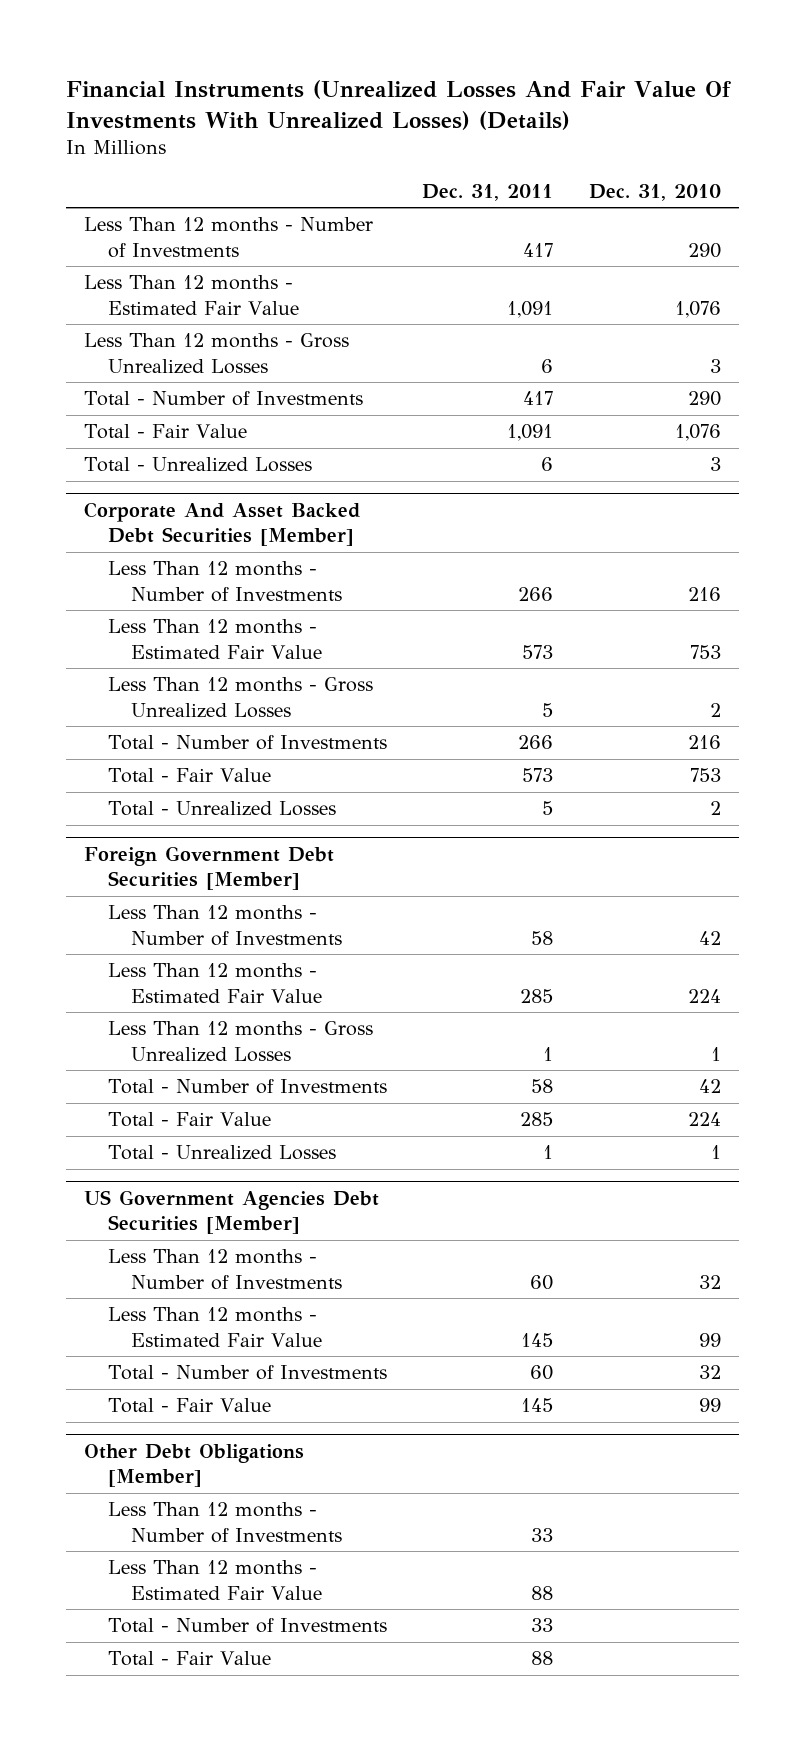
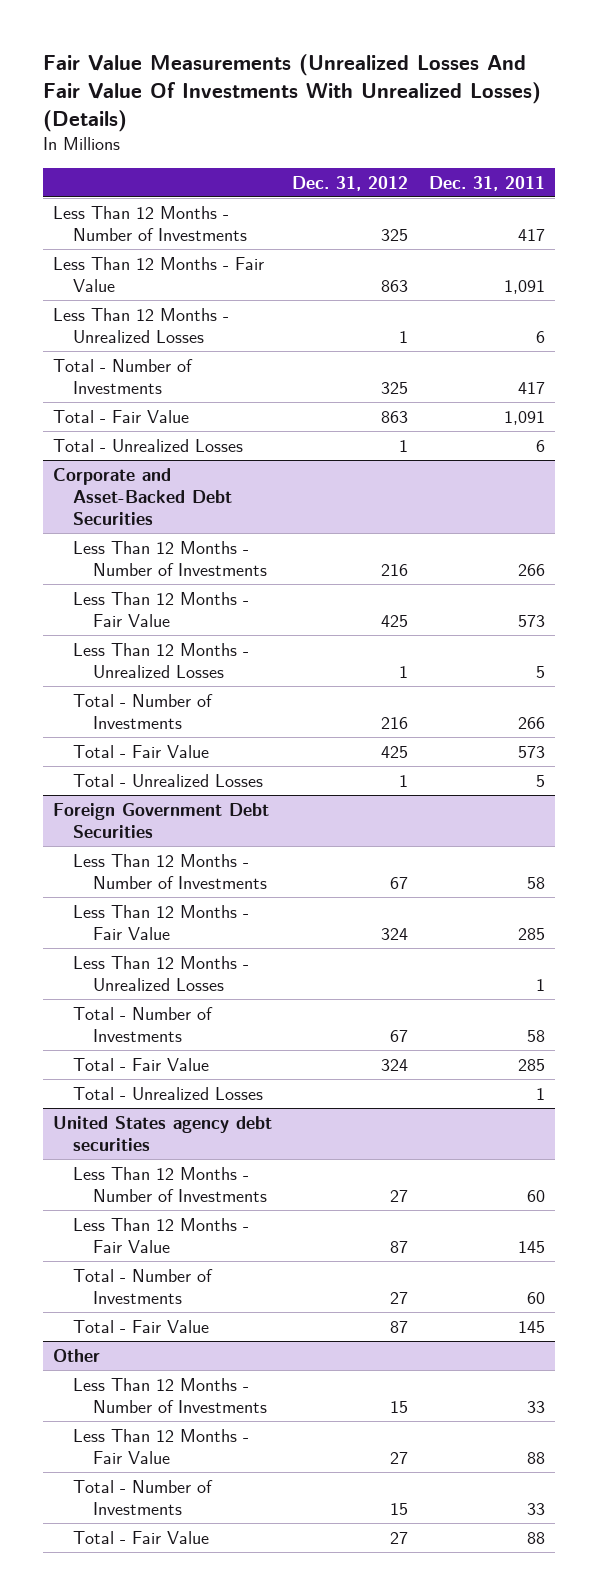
- Financial Instruments (Unrealized Losses And Fair Value Of Investments With Unrealized Losses) (Details)
+ Fair Value Measurements (Unrealized Losses And Fair Value Of Investments With Unrealized Losses) (Details)
- | Dec. 31, 2011 | Dec. 31, 2010
+ | Dec. 31, 2012 | Dec. 31, 2011
- Less Than 12 months - Number of Investments | 417 | 290
- Less Than 12 months - Estimated Fair Value | 1,091 | 1,076
- Less Than 12 months - Gross Unrealized Losses | 6 | 3
+ Less Than 12 Months - Number of Investments | 325 | 417
+ Less Than 12 Months - Fair Value | 863 | 1,091
+ Less Than 12 Months - Unrealized Losses | 1 | 6
- Corporate And Asset Backed Debt Securities [Member]
- Less Than 12 months - Number of Investments | 266 | 216
- Less Than 12 months - Estimated Fair Value | 573 | 753
- Less Than 12 months - Gross Unrealized Losses | 5 | 2
+ Corporate and Asset-Backed Debt Securities
+ Less Than 12 Months - Number of Investments | 216 | 266
+ Less Than 12 Months - Fair Value | 425 | 573
+ Less Than 12 Months - Unrealized Losses | 1 | 5
- Foreign Government Debt Securities [Member]
- Less Than 12 months - Number of Investments | 58 | 42
- Less Than 12 months - Estimated Fair Value | 285 | 224
- Less Than 12 months - Gross Unrealized Losses | 1 | 1
+ Foreign Government Debt Securities
+ Less Than 12 Months - Number of Investments | 67 | 58
+ Less Than 12 Months - Fair Value | 324 | 285
+ Less Than 12 Months - Unrealized Losses | | 1
- US Government Agencies Debt Securities [Member]
- Less Than 12 months - Number of Investments | 60 | 32
- Less Than 12 months - Estimated Fair Value | 145 | 99
+ United States agency debt securities
+ Less Than 12 Months - Number of Investments | 27 | 60
+ Less Than 12 Months - Fair Value | 87 | 145
- Other Debt Obligations [Member]
- Less Than 12 months - Number of Investments | 33 |
- Less Than 12 months - Estimated Fair Value | 88 |
+ Other
+ Less Than 12 Months - Number of Investments | 15 | 33
+ Less Than 12 Months - Fair Value | 27 | 88

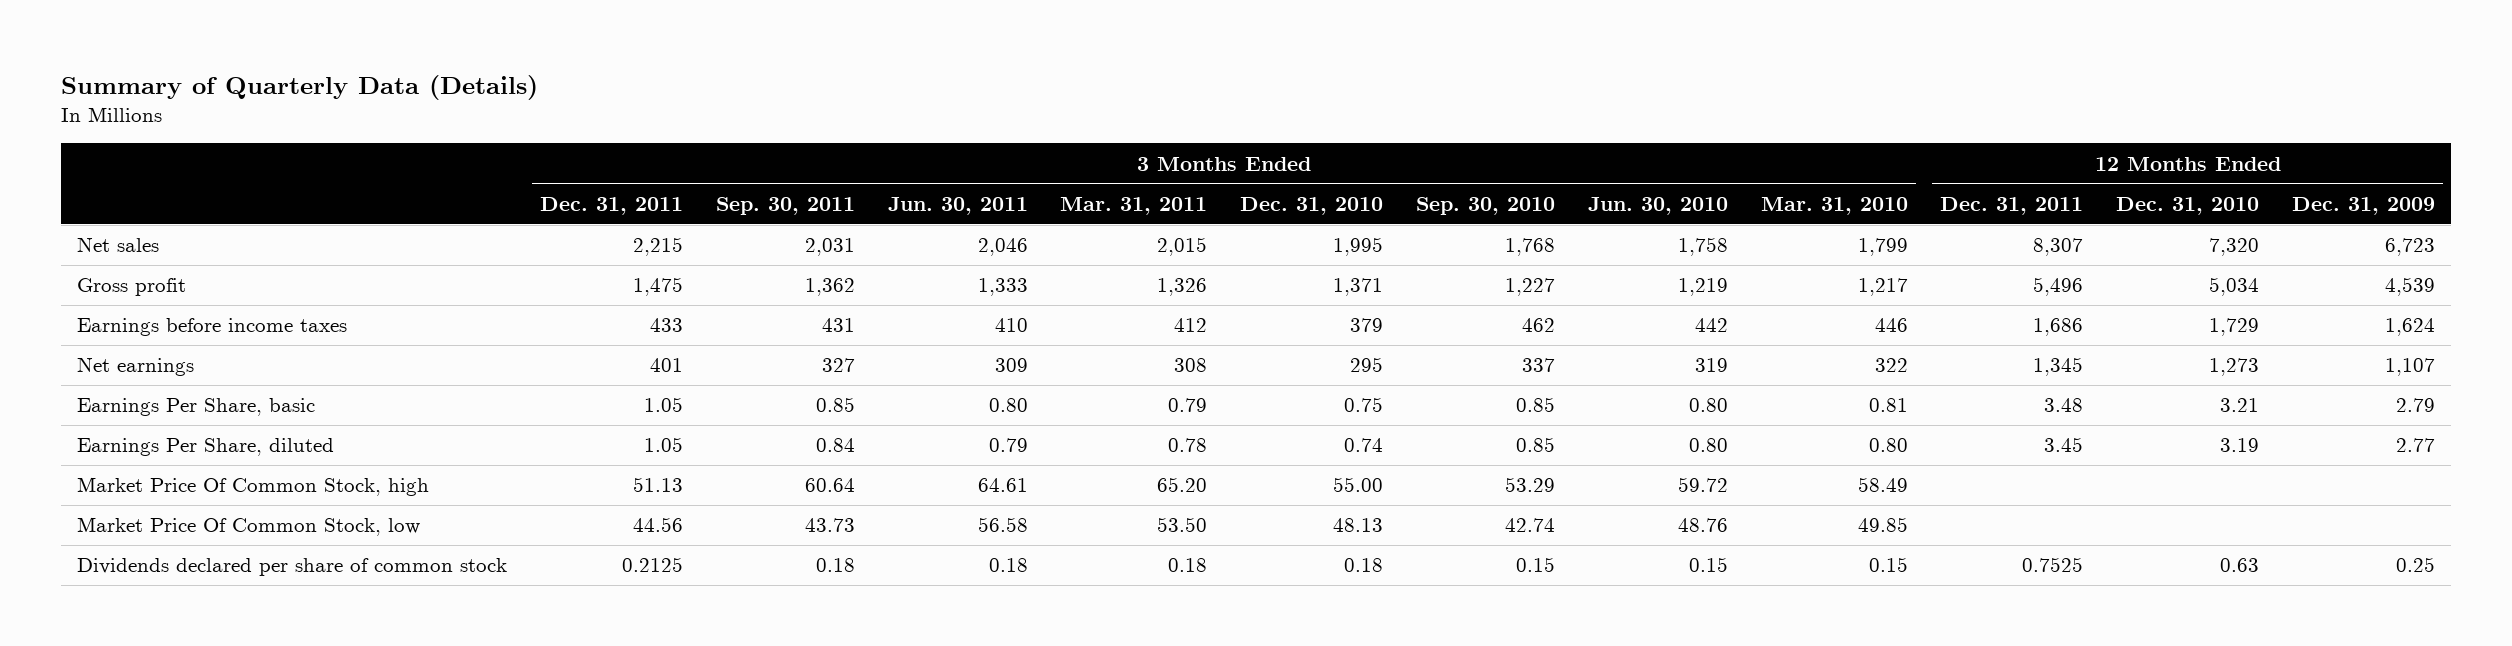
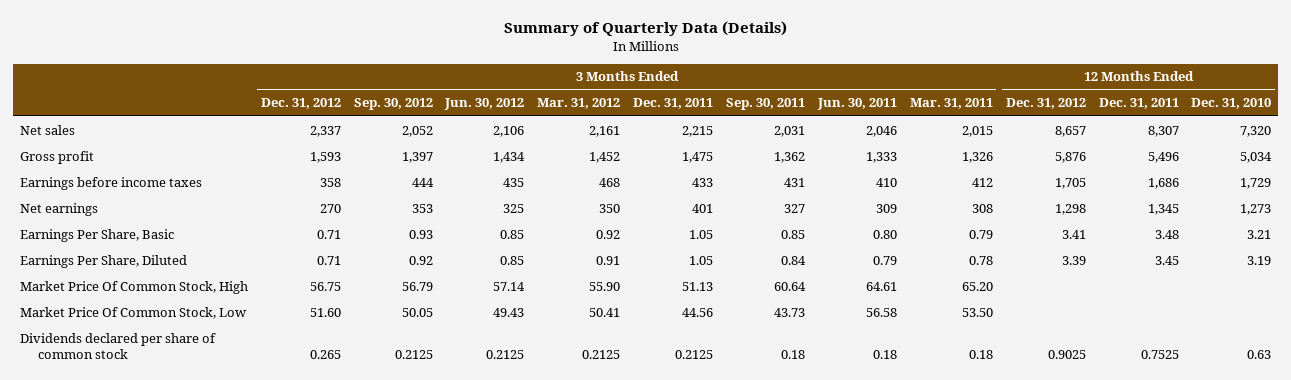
- | 3 Months Ended Dec. 31, 2011 | 3 Months Ended Sep. 30, 2011 | 3 Months Ended Jun. 30, 2011 | 3 Months Ended Mar. 31, 2011 | 3 Months Ended Dec. 31, 2010 | 3 Months Ended Sep. 30, 2010 | 3 Months Ended Jun. 30, 2010 | 3 Months Ended Mar. 31, 2010 | 12 Months Ended Dec. 31, 2011 | 12 Months Ended Dec. 31, 2010 | 12 Months Ended Dec. 31, 2009
+ | 3 Months Ended Dec. 31, 2012 | 3 Months Ended Sep. 30, 2012 | 3 Months Ended Jun. 30, 2012 | 3 Months Ended Mar. 31, 2012 | 3 Months Ended Dec. 31, 2011 | 3 Months Ended Sep. 30, 2011 | 3 Months Ended Jun. 30, 2011 | 3 Months Ended Mar. 31, 2011 | 12 Months Ended Dec. 31, 2012 | 12 Months Ended Dec. 31, 2011 | 12 Months Ended Dec. 31, 2010
- Earnings Per Share, basic | 1.05 | 0.85 | 0.80 | 0.79 | 0.75 | 0.85 | 0.80 | 0.81 | 3.48 | 3.21 | 2.79
- Earnings Per Share, diluted | 1.05 | 0.84 | 0.79 | 0.78 | 0.74 | 0.85 | 0.80 | 0.80 | 3.45 | 3.19 | 2.77
- Market Price Of Common Stock, high | 51.13 | 60.64 | 64.61 | 65.20 | 55.00 | 53.29 | 59.72 | 58.49 | | |
- Market Price Of Common Stock, low | 44.56 | 43.73 | 56.58 | 53.50 | 48.13 | 42.74 | 48.76 | 49.85 | | |
+ Earnings Per Share, Basic | 0.71 | 0.93 | 0.85 | 0.92 | 1.05 | 0.85 | 0.80 | 0.79 | 3.41 | 3.48 | 3.21
+ Earnings Per Share, Diluted | 0.71 | 0.92 | 0.85 | 0.91 | 1.05 | 0.84 | 0.79 | 0.78 | 3.39 | 3.45 | 3.19
+ Market Price Of Common Stock, High | 56.75 | 56.79 | 57.14 | 55.90 | 51.13 | 60.64 | 64.61 | 65.20 | | |
+ Market Price Of Common Stock, Low | 51.60 | 50.05 | 49.43 | 50.41 | 44.56 | 43.73 | 56.58 | 53.50 | | |

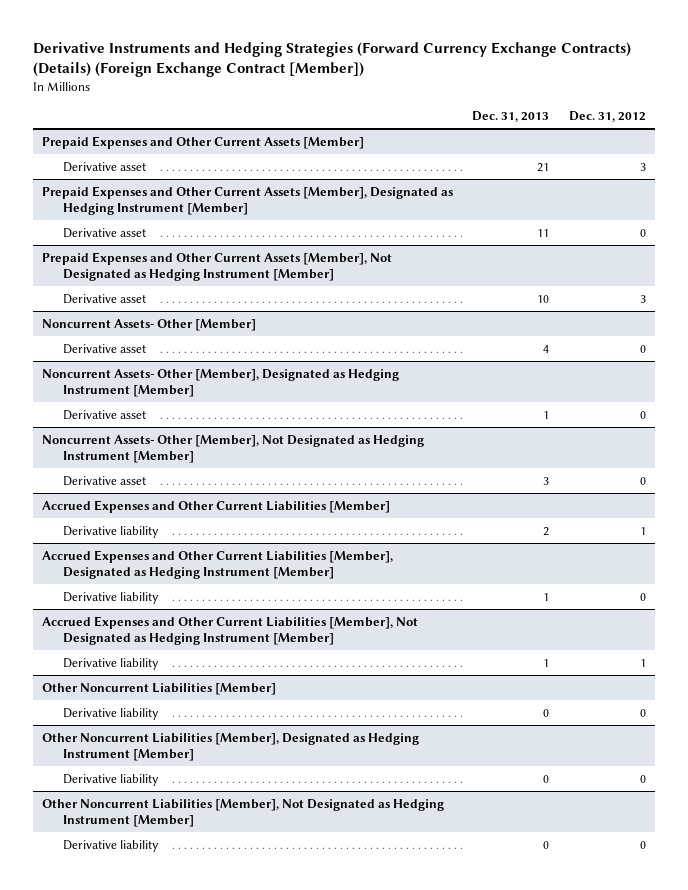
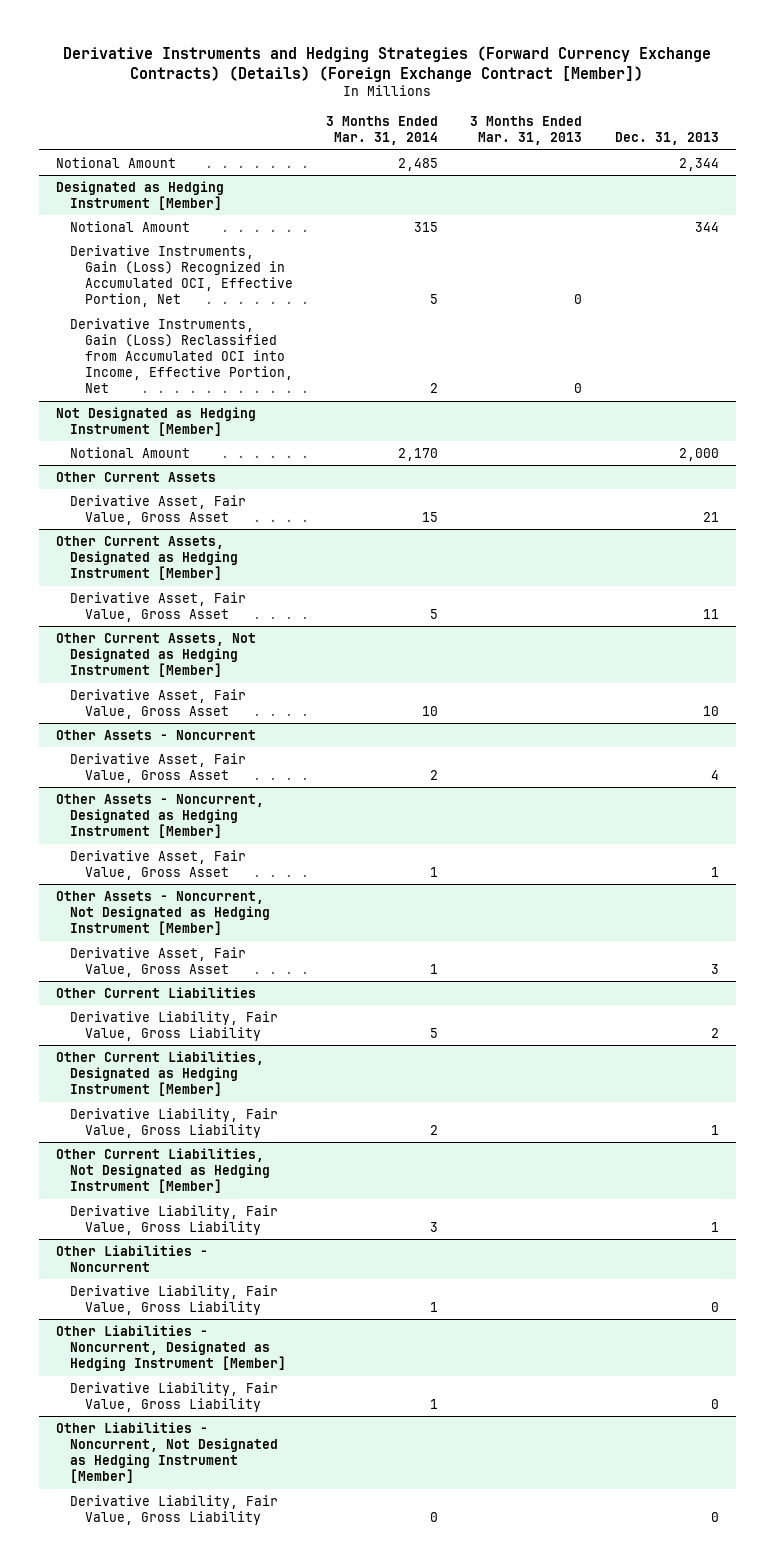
- | Dec. 31, 2013 | Dec. 31, 2012
+ | 3 Months Ended Mar. 31, 2014 | 3 Months Ended Mar. 31, 2013 | Dec. 31, 2013
- Prepaid Expenses and Other Current Assets [Member]
- Derivative asset | 21 | 3
- Prepaid Expenses and Other Current Assets [Member], Designated as Hedging Instrument [Member]
- Derivative asset | 11 | 0
- Prepaid Expenses and Other Current Assets [Member], Not Designated as Hedging Instrument [Member]
- Derivative asset | 10 | 3
- Noncurrent Assets- Other [Member]
- Derivative asset | 4 | 0
- Noncurrent Assets- Other [Member], Designated as Hedging Instrument [Member]
- Derivative asset | 1 | 0
- Noncurrent Assets- Other [Member], Not Designated as Hedging Instrument [Member]
- Derivative asset | 3 | 0
- Accrued Expenses and Other Current Liabilities [Member]
- Derivative liability | 2 | 1
- Accrued Expenses and Other Current Liabilities [Member], Designated as Hedging Instrument [Member]
- Derivative liability | 1 | 0
- Accrued Expenses and Other Current Liabilities [Member], Not Designated as Hedging Instrument [Member]
- Derivative liability | 1 | 1
- Other Noncurrent Liabilities [Member]
- Derivative liability | 0 | 0
- Other Noncurrent Liabilities [Member], Designated as Hedging Instrument [Member]
- Derivative liability | 0 | 0
- Other Noncurrent Liabilities [Member], Not Designated as Hedging Instrument [Member]
- Derivative liability | 0 | 0
+ Notional Amount | 2,485 | | 2,344
+ Designated as Hedging Instrument [Member]
+ Notional Amount | 315 | | 344
+ Derivative Instruments, Gain (Loss) Recognized in Accumulated OCI, Effective Portion, Net | 5 | 0 |
+ Derivative Instruments, Gain (Loss) Reclassified from Accumulated OCI into Income, Effective Portion, Net | 2 | 0 |
+ Not Designated as Hedging Instrument [Member]
+ Notional Amount | 2,170 | | 2,000
+ Other Current Assets
+ Derivative Asset, Fair Value, Gross Asset | 15 | | 21
+ Other Current Assets, Designated as Hedging Instrument [Member]
+ Derivative Asset, Fair Value, Gross Asset | 5 | | 11
+ Other Current Assets, Not Designated as Hedging Instrument [Member]
+ Derivative Asset, Fair Value, Gross Asset | 10 | | 10
+ Other Assets - Noncurrent
+ Derivative Asset, Fair Value, Gross Asset | 2 | | 4
+ Other Assets - Noncurrent, Designated as Hedging Instrument [Member]
+ Derivative Asset, Fair Value, Gross Asset | 1 | | 1
+ Other Assets - Noncurrent, Not Designated as Hedging Instrument [Member]
+ Derivative Asset, Fair Value, Gross Asset | 1 | | 3
+ Other Current Liabilities
+ Derivative Liability, Fair Value, Gross Liability | 5 | | 2
+ Other Current Liabilities, Designated as Hedging Instrument [Member]
+ Derivative Liability, Fair Value, Gross Liability | 2 | | 1
+ Other Current Liabilities, Not Designated as Hedging Instrument [Member]
+ Derivative Liability, Fair Value, Gross Liability | 3 | | 1
+ Other Liabilities - Noncurrent
+ Derivative Liability, Fair Value, Gross Liability | 1 | | 0
+ Other Liabilities - Noncurrent, Designated as Hedging Instrument [Member]
+ Derivative Liability, Fair Value, Gross Liability | 1 | | 0
+ Other Liabilities - Noncurrent, Not Designated as Hedging Instrument [Member]
+ Derivative Liability, Fair Value, Gross Liability | 0 | | 0

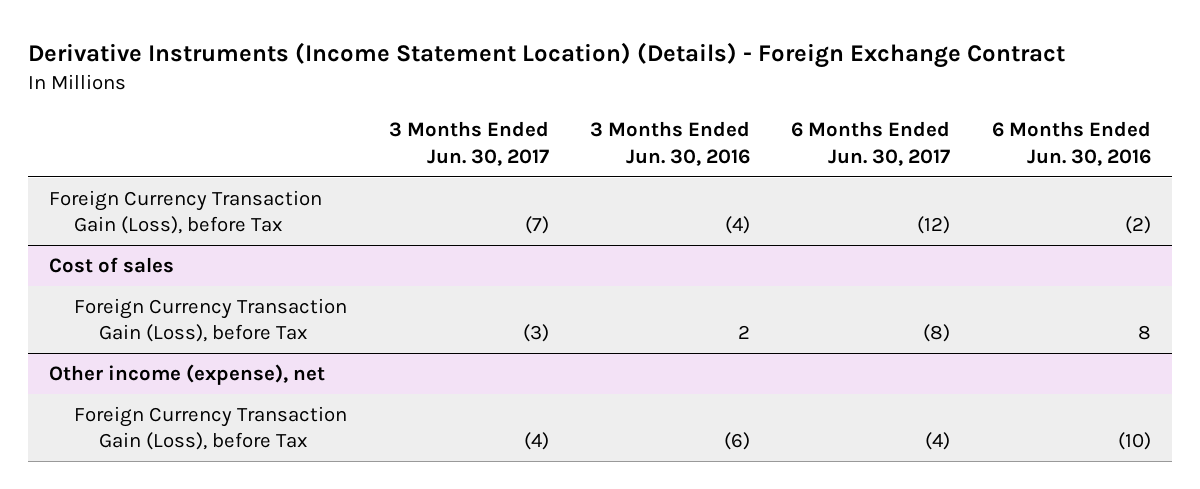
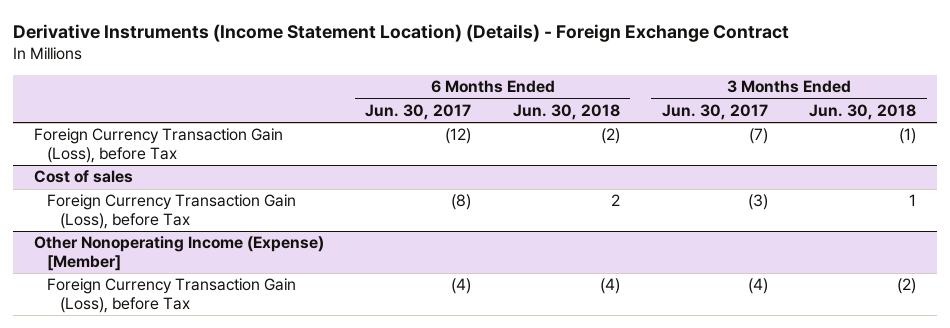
- | 3 Months Ended Jun. 30, 2017 | 3 Months Ended Jun. 30, 2016 | 6 Months Ended Jun. 30, 2017 | 6 Months Ended Jun. 30, 2016
+ | 6 Months Ended Jun. 30, 2017 | 6 Months Ended Jun. 30, 2018 | 3 Months Ended Jun. 30, 2017 | 3 Months Ended Jun. 30, 2018
- Other income (expense), net
+ Other Nonoperating Income (Expense) [Member]

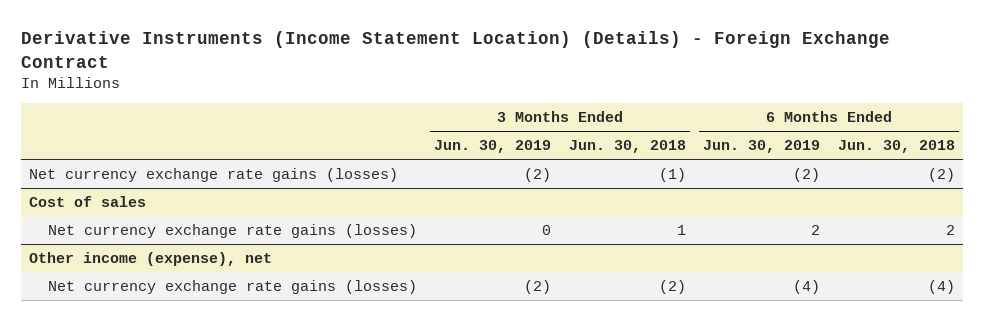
- | 6 Months Ended Jun. 30, 2017 | 6 Months Ended Jun. 30, 2018 | 3 Months Ended Jun. 30, 2017 | 3 Months Ended Jun. 30, 2018
+ | 3 Months Ended Jun. 30, 2019 | 3 Months Ended Jun. 30, 2018 | 6 Months Ended Jun. 30, 2019 | 6 Months Ended Jun. 30, 2018
- Foreign Currency Transaction Gain (Loss), before Tax | (12) | (2) | (7) | (1)
+ Net currency exchange rate gains (losses) | (2) | (1) | (2) | (2)
@ Cost of sales
- Foreign Currency Transaction Gain (Loss), before Tax | (8) | 2 | (3) | 1
- Other Nonoperating Income (Expense) [Member]
- Foreign Currency Transaction Gain (Loss), before Tax | (4) | (4) | (4) | (2)
@ Cost of sales
+ Net currency exchange rate gains (losses) | 0 | 1 | 2 | 2
+ Other income (expense), net
+ Net currency exchange rate gains (losses) | (2) | (2) | (4) | (4)

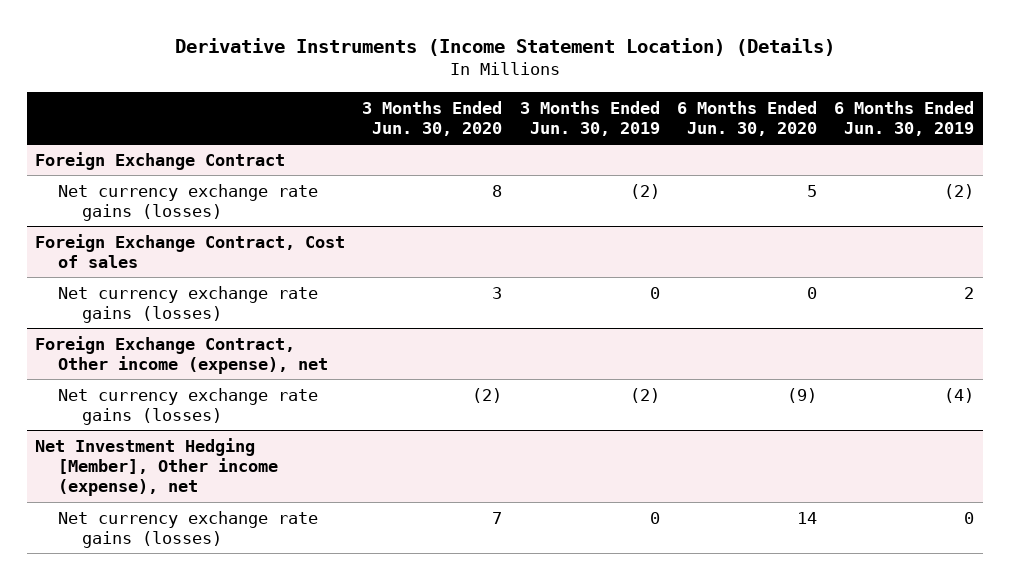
- Derivative Instruments (Income Statement Location) (Details) - Foreign Exchange Contract
+ Derivative Instruments (Income Statement Location) (Details)
- | 3 Months Ended Jun. 30, 2019 | 3 Months Ended Jun. 30, 2018 | 6 Months Ended Jun. 30, 2019 | 6 Months Ended Jun. 30, 2018
+ | 3 Months Ended Jun. 30, 2020 | 3 Months Ended Jun. 30, 2019 | 6 Months Ended Jun. 30, 2020 | 6 Months Ended Jun. 30, 2019
+ Foreign Exchange Contract
- Cost of sales
+ Foreign Exchange Contract, Cost of sales
- Other income (expense), net
+ Foreign Exchange Contract, Other income (expense), net
+ Net Investment Hedging [Member], Other income (expense), net
+ Net currency exchange rate gains (losses) | 7 | 0 | 14 | 0

